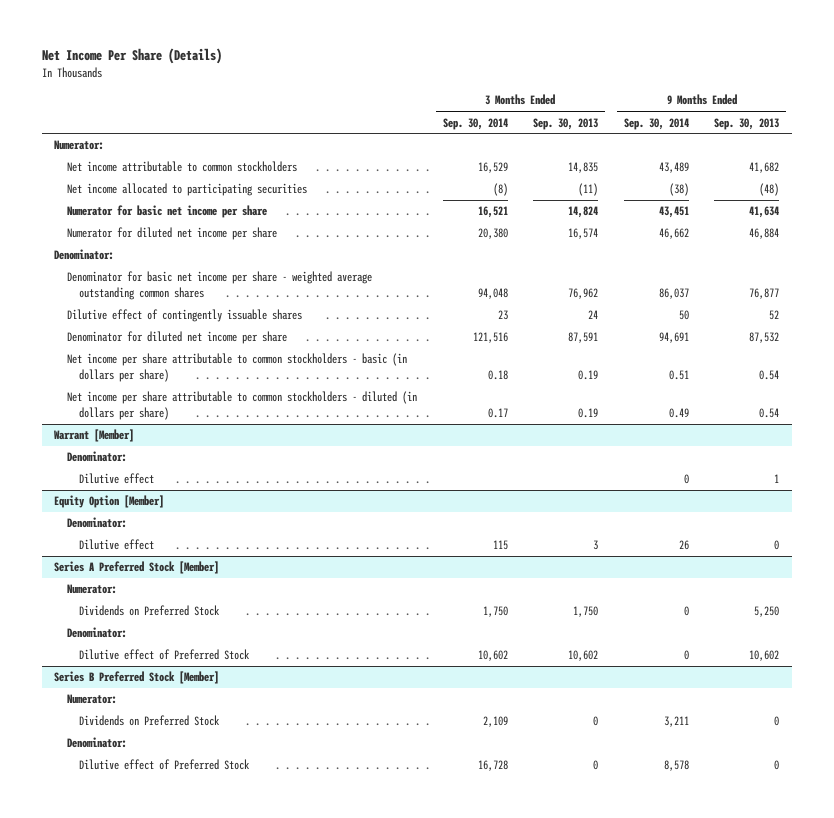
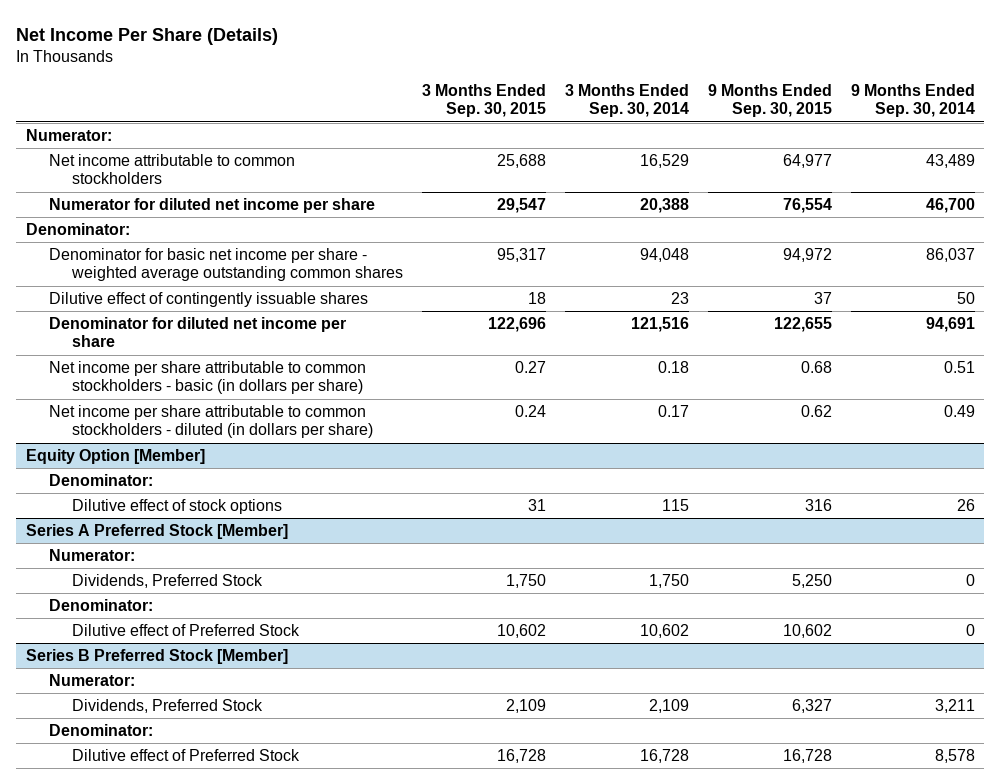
- | 3 Months Ended Sep. 30, 2014 | 3 Months Ended Sep. 30, 2013 | 9 Months Ended Sep. 30, 2014 | 9 Months Ended Sep. 30, 2013
+ | 3 Months Ended Sep. 30, 2015 | 3 Months Ended Sep. 30, 2014 | 9 Months Ended Sep. 30, 2015 | 9 Months Ended Sep. 30, 2014
- Net income allocated to participating securities | (8) | (11) | (38) | (48)
- Numerator for basic net income per share | 16,521 | 14,824 | 43,451 | 41,634
- Numerator for diluted net income per share | 20,380 | 16,574 | 46,662 | 46,884
+ Numerator for diluted net income per share | 29,547 | 20,388 | 76,554 | 46,700
- Warrant [Member]
- Denominator:
- Dilutive effect | | | 0 | 1
@ Equity Option [Member]
- Dilutive effect | 115 | 3 | 26 | 0
+ Dilutive effect of stock options | 31 | 115 | 316 | 26
@ Series A Preferred Stock [Member]
- Dividends on Preferred Stock | 1,750 | 1,750 | 0 | 5,250
+ Dividends, Preferred Stock | 1,750 | 1,750 | 5,250 | 0
@ Series B Preferred Stock [Member]
- Dividends on Preferred Stock | 2,109 | 0 | 3,211 | 0
+ Dividends, Preferred Stock | 2,109 | 2,109 | 6,327 | 3,211

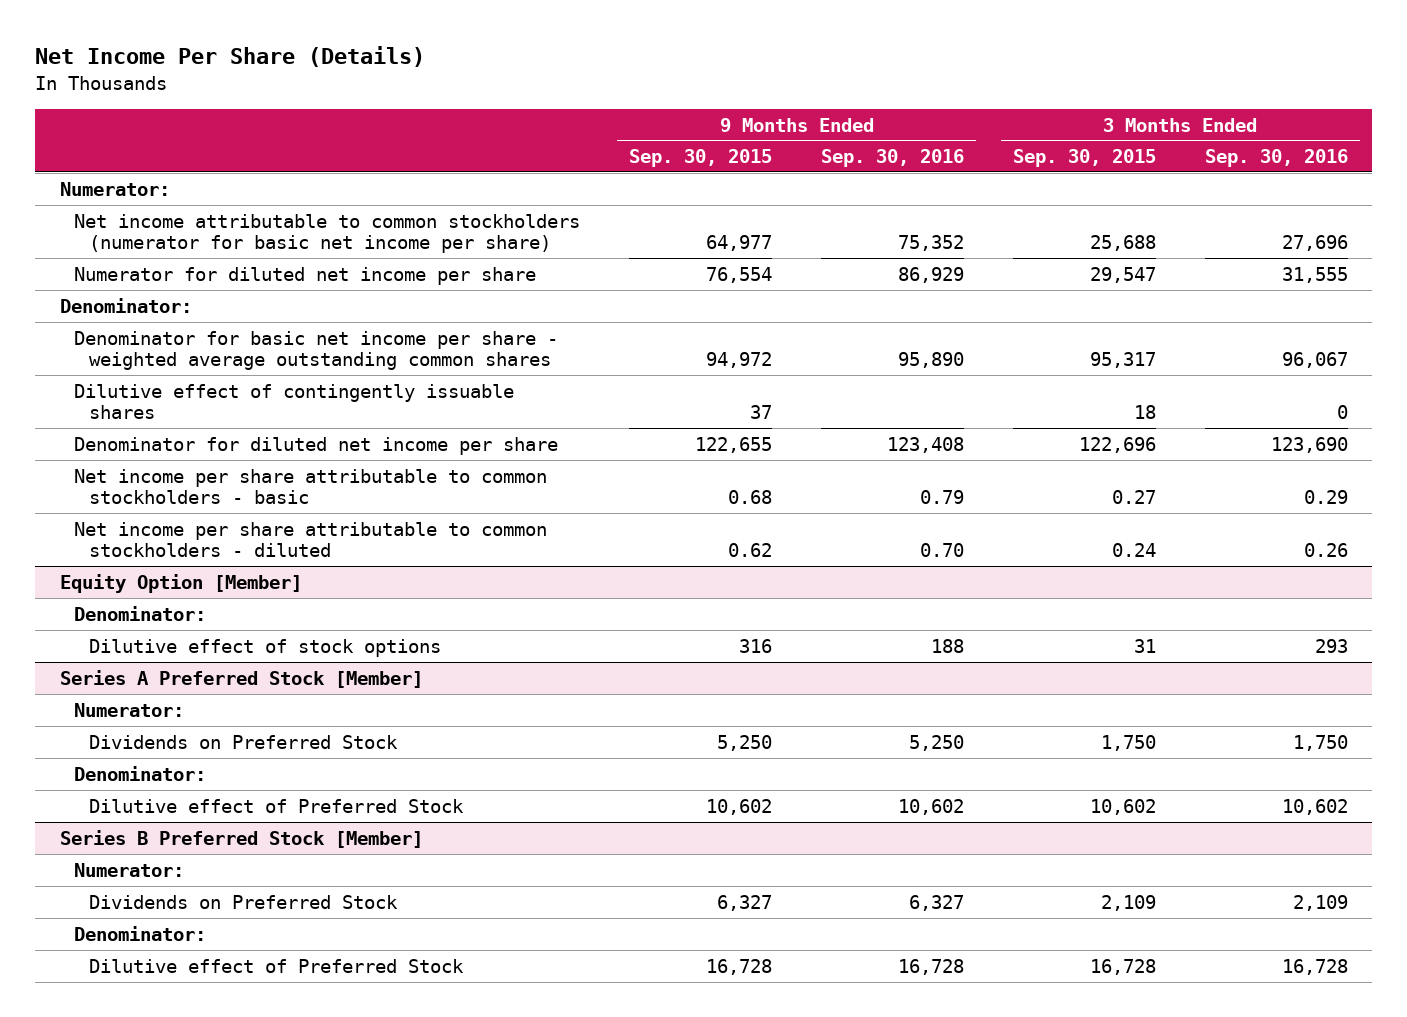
- | 3 Months Ended Sep. 30, 2015 | 3 Months Ended Sep. 30, 2014 | 9 Months Ended Sep. 30, 2015 | 9 Months Ended Sep. 30, 2014
+ | 9 Months Ended Sep. 30, 2015 | 9 Months Ended Sep. 30, 2016 | 3 Months Ended Sep. 30, 2015 | 3 Months Ended Sep. 30, 2016
- Net income attributable to common stockholders | 25,688 | 16,529 | 64,977 | 43,489
+ Net income attributable to common stockholders (numerator for basic net income per share) | 64,977 | 75,352 | 25,688 | 27,696
- Net income per share attributable to common stockholders - basic (in dollars per share) | 0.27 | 0.18 | 0.68 | 0.51
- Net income per share attributable to common stockholders - diluted (in dollars per share) | 0.24 | 0.17 | 0.62 | 0.49
+ Net income per share attributable to common stockholders - basic | 0.68 | 0.79 | 0.27 | 0.29
+ Net income per share attributable to common stockholders - diluted | 0.62 | 0.70 | 0.24 | 0.26
@ Series A Preferred Stock [Member]
- Dividends, Preferred Stock | 1,750 | 1,750 | 5,250 | 0
+ Dividends on Preferred Stock | 5,250 | 5,250 | 1,750 | 1,750
@ Series B Preferred Stock [Member]
- Dividends, Preferred Stock | 2,109 | 2,109 | 6,327 | 3,211
+ Dividends on Preferred Stock | 6,327 | 6,327 | 2,109 | 2,109

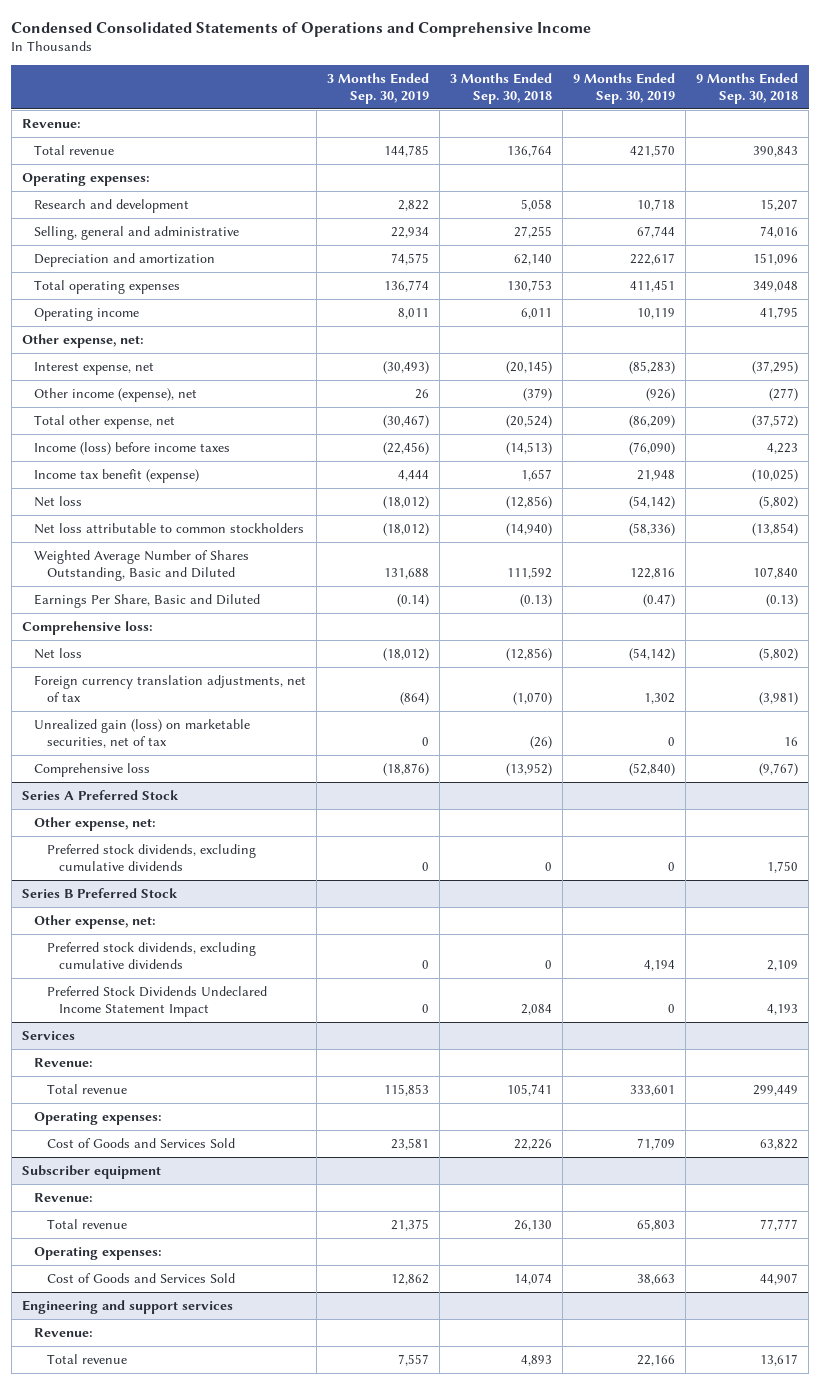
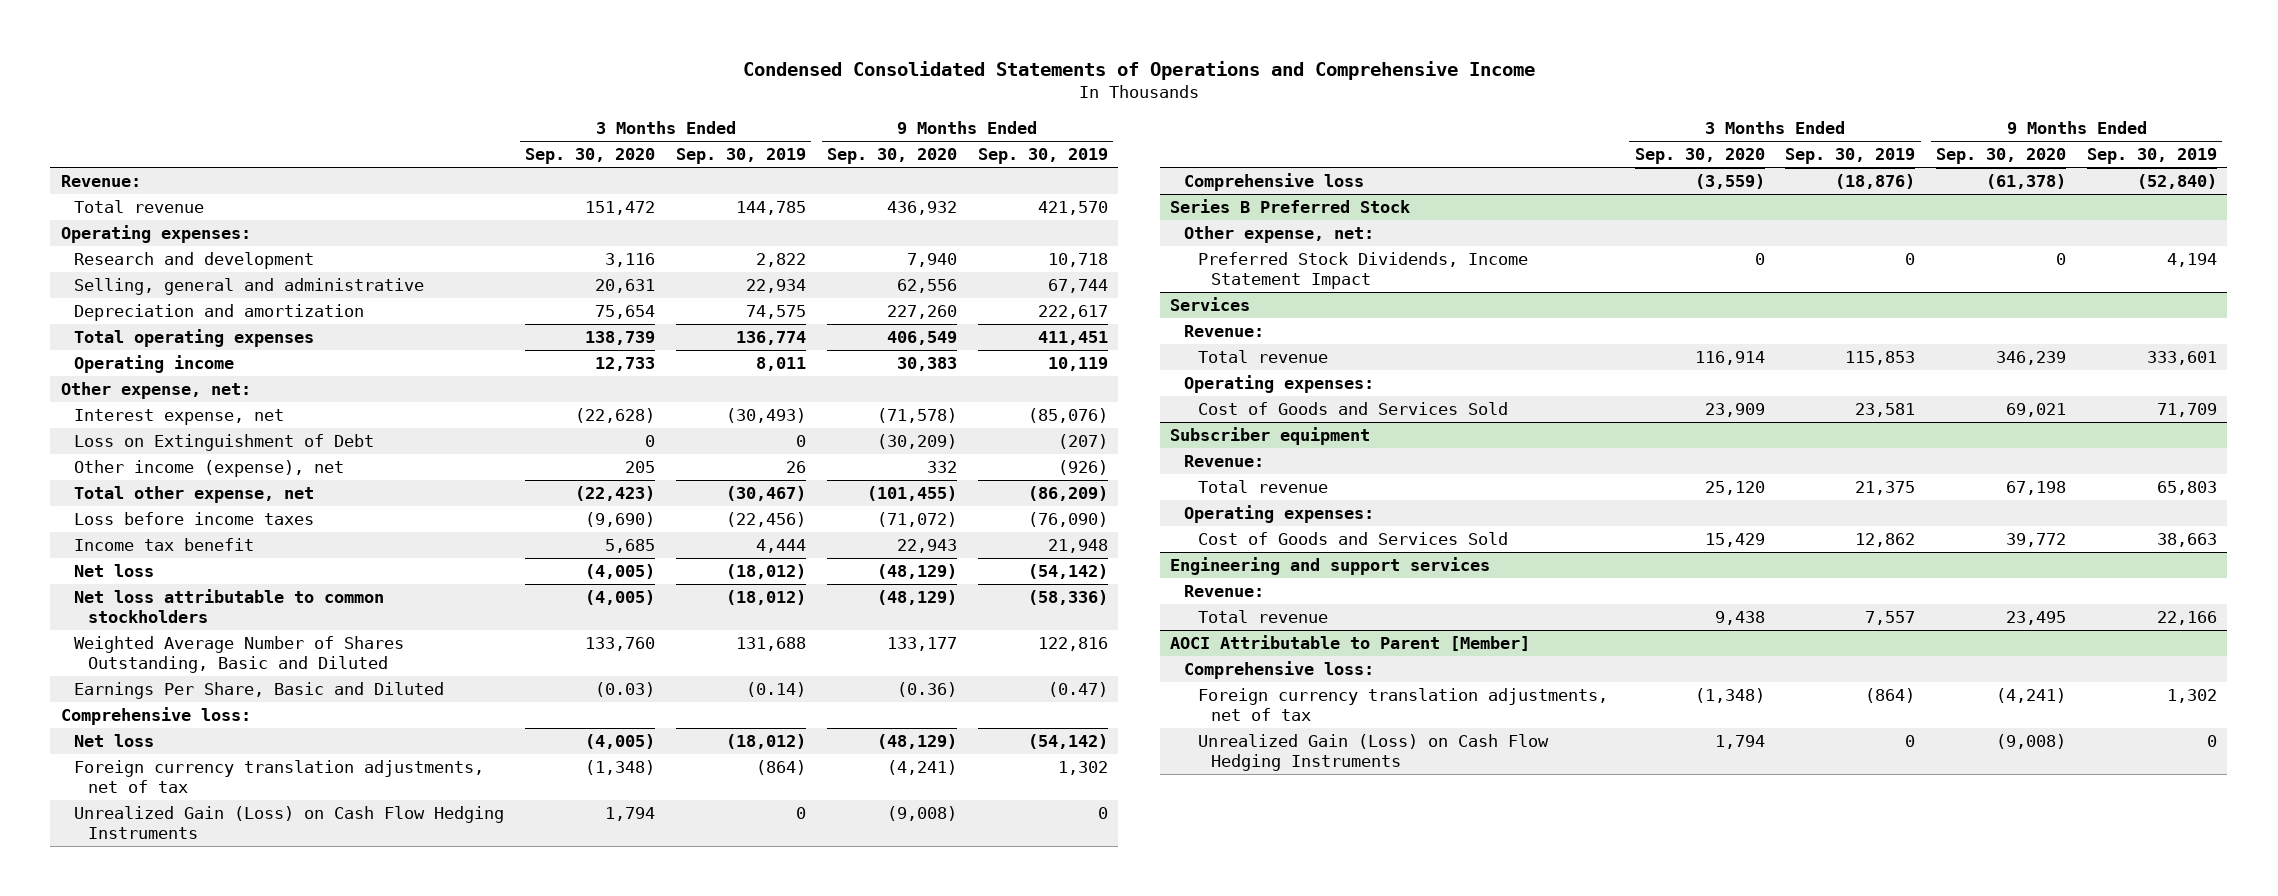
- | 3 Months Ended Sep. 30, 2019 | 3 Months Ended Sep. 30, 2018 | 9 Months Ended Sep. 30, 2019 | 9 Months Ended Sep. 30, 2018
+ | 3 Months Ended Sep. 30, 2020 | 3 Months Ended Sep. 30, 2019 | 9 Months Ended Sep. 30, 2020 | 9 Months Ended Sep. 30, 2019
- Interest expense, net | (30,493) | (20,145) | (85,283) | (37,295)
+ Interest expense, net | (22,628) | (30,493) | (71,578) | (85,076)
+ Loss on Extinguishment of Debt | 0 | 0 | (30,209) | (207)
- Income (loss) before income taxes | (22,456) | (14,513) | (76,090) | 4,223
- Income tax benefit (expense) | 4,444 | 1,657 | 21,948 | (10,025)
+ Loss before income taxes | (9,690) | (22,456) | (71,072) | (76,090)
+ Income tax benefit | 5,685 | 4,444 | 22,943 | 21,948
- Unrealized gain (loss) on marketable securities, net of tax | 0 | (26) | 0 | 16
+ Unrealized Gain (Loss) on Cash Flow Hedging Instruments | 1,794 | 0 | (9,008) | 0
- Series A Preferred Stock
- Other expense, net:
- Preferred stock dividends, excluding cumulative dividends | 0 | 0 | 0 | 1,750
@ Series B Preferred Stock
- Preferred stock dividends, excluding cumulative dividends | 0 | 0 | 4,194 | 2,109
- Preferred Stock Dividends Undeclared Income Statement Impact | 0 | 2,084 | 0 | 4,193
+ Preferred Stock Dividends, Income Statement Impact | 0 | 0 | 0 | 4,194
+ AOCI Attributable to Parent [Member]
+ Comprehensive loss:
+ Foreign currency translation adjustments, net of tax | (1,348) | (864) | (4,241) | 1,302
+ Unrealized Gain (Loss) on Cash Flow Hedging Instruments | 1,794 | 0 | (9,008) | 0

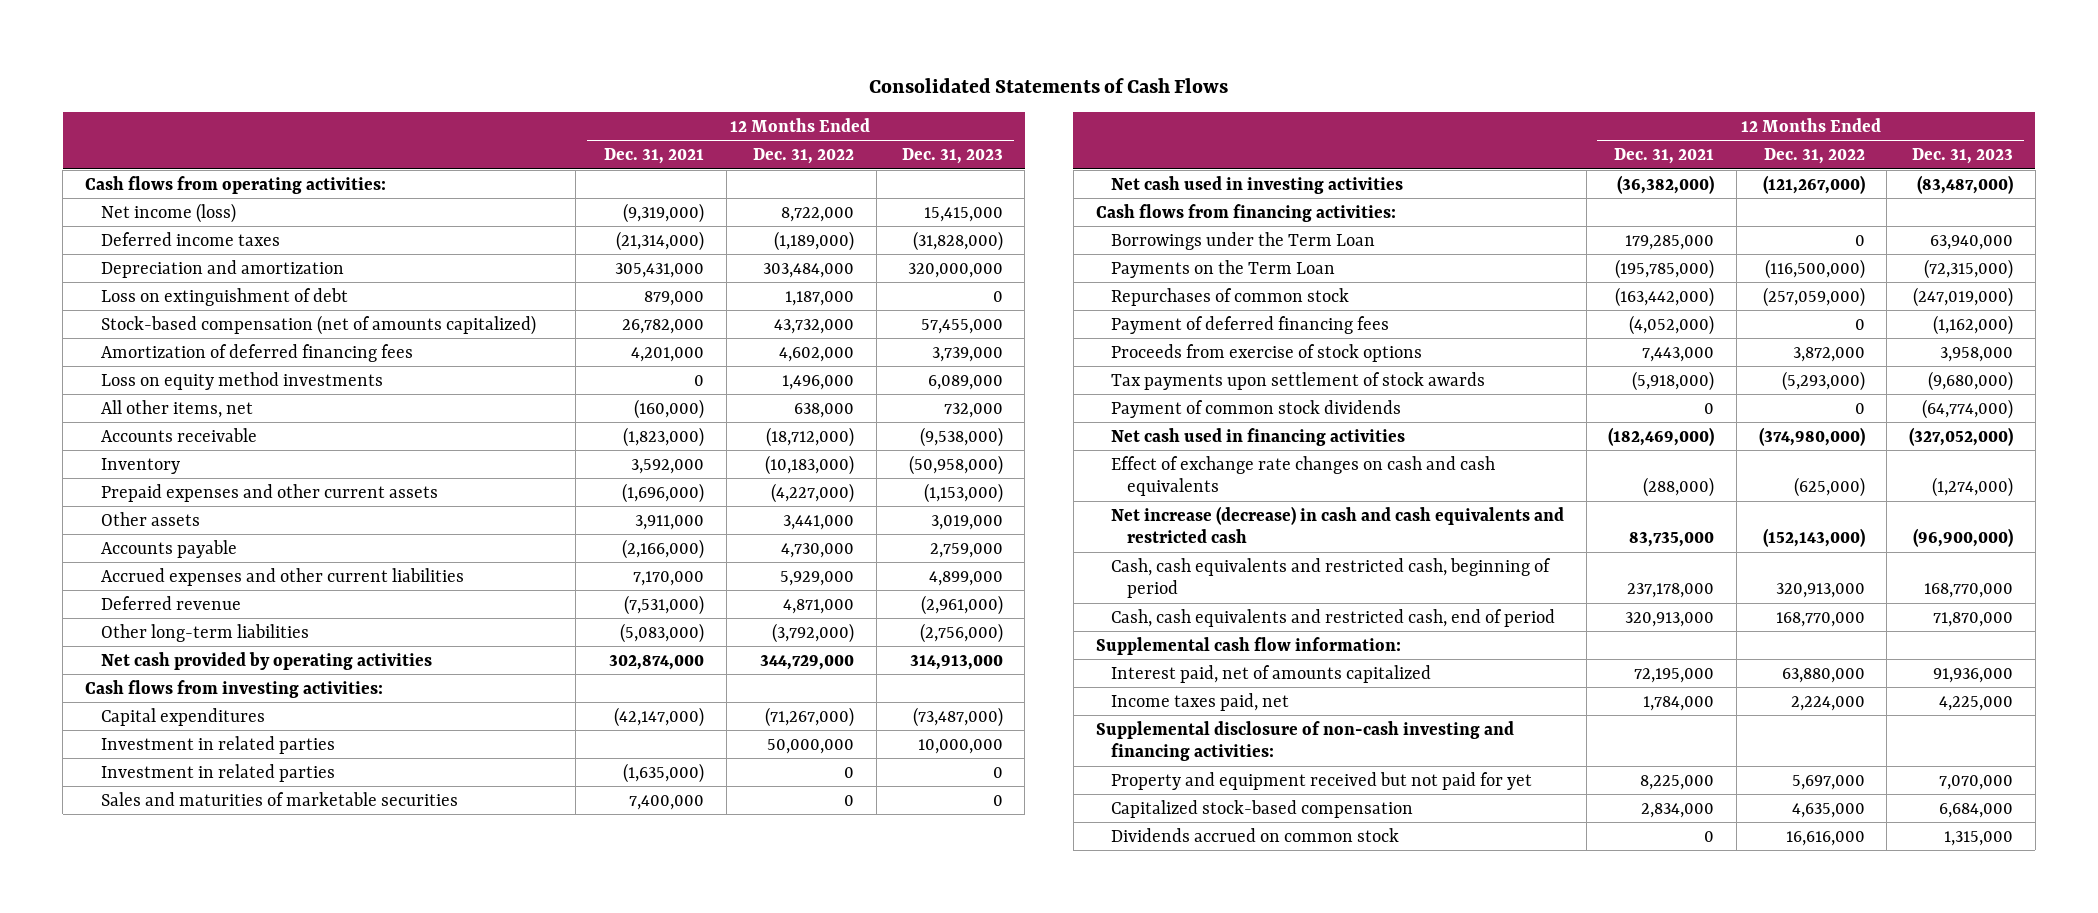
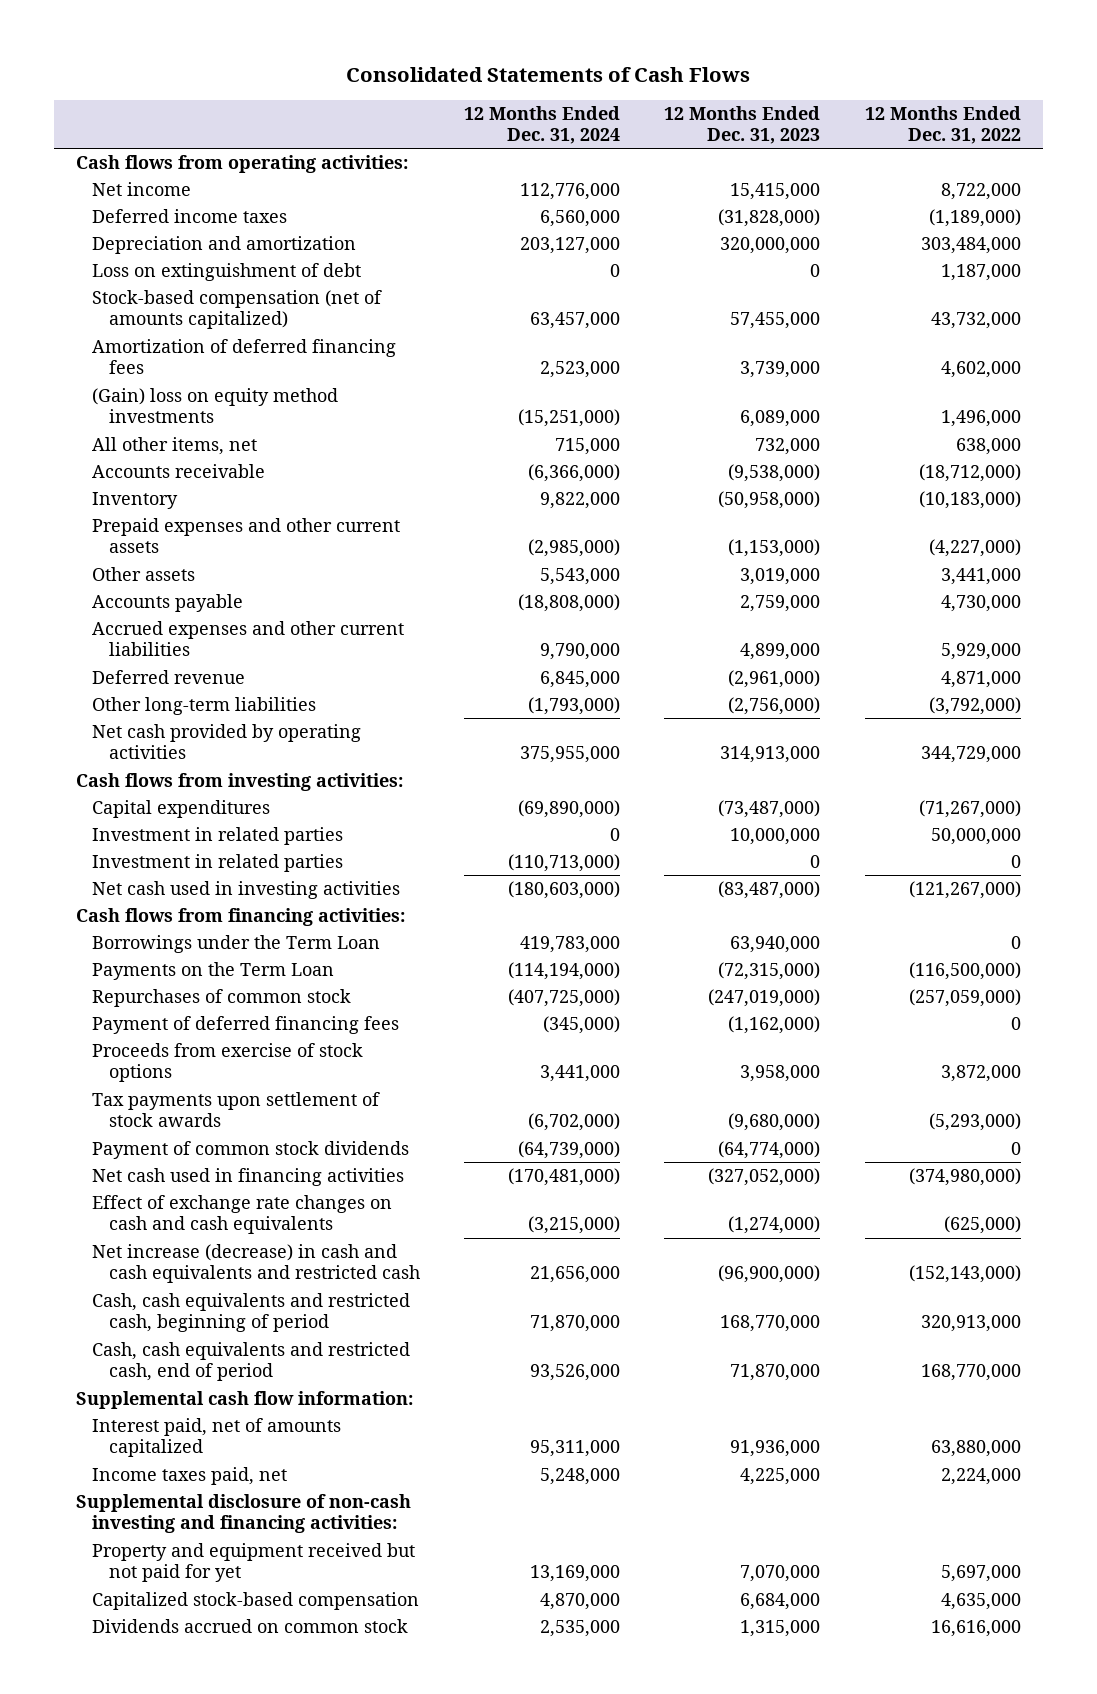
- | 12 Months Ended Dec. 31, 2021 | 12 Months Ended Dec. 31, 2022 | 12 Months Ended Dec. 31, 2023
+ | 12 Months Ended Dec. 31, 2024 | 12 Months Ended Dec. 31, 2023 | 12 Months Ended Dec. 31, 2022
- Net income (loss) | (9,319,000) | 8,722,000 | 15,415,000
+ Net income | 112,776,000 | 15,415,000 | 8,722,000
- Loss on equity method investments | 0 | 1,496,000 | 6,089,000
+ (Gain) loss on equity method investments | (15,251,000) | 6,089,000 | 1,496,000
- Sales and maturities of marketable securities | 7,400,000 | 0 | 0

